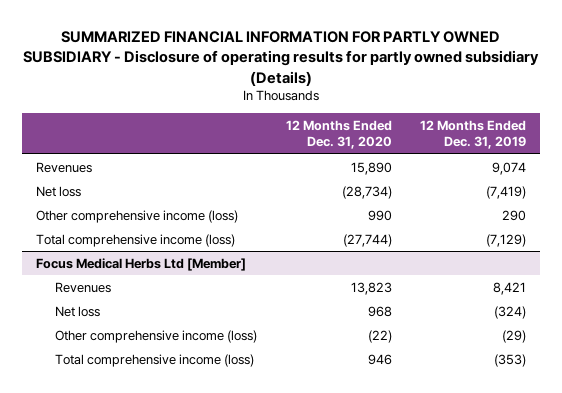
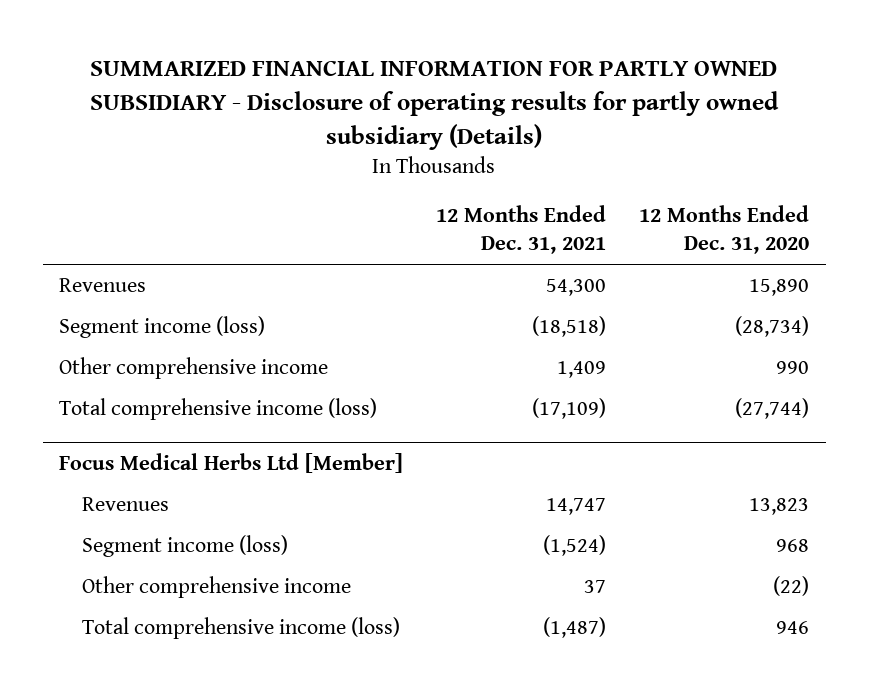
- | 12 Months Ended Dec. 31, 2020 | 12 Months Ended Dec. 31, 2019
+ | 12 Months Ended Dec. 31, 2021 | 12 Months Ended Dec. 31, 2020
- Net loss | (28,734) | (7,419)
- Other comprehensive income (loss) | 990 | 290
+ Segment income (loss) | (18,518) | (28,734)
+ Other comprehensive income | 1,409 | 990
@ Focus Medical Herbs Ltd [Member]
- Net loss | 968 | (324)
- Other comprehensive income (loss) | (22) | (29)
+ Segment income (loss) | (1,524) | 968
+ Other comprehensive income | 37 | (22)

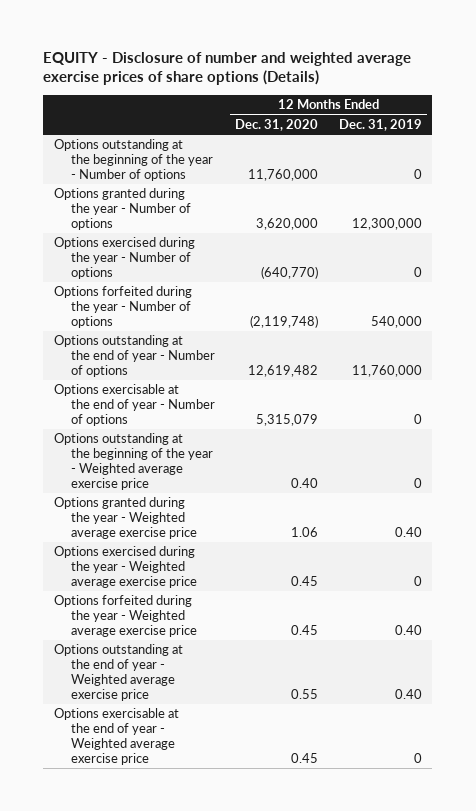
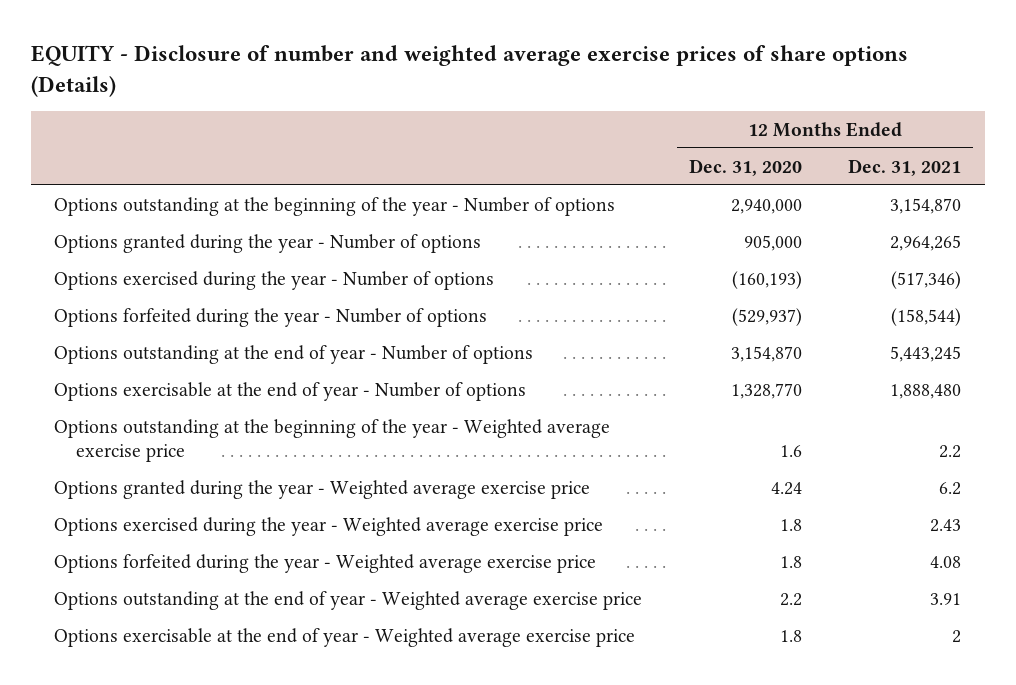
- | 12 Months Ended Dec. 31, 2020 | 12 Months Ended Dec. 31, 2019
+ | 12 Months Ended Dec. 31, 2020 | 12 Months Ended Dec. 31, 2021
- Options outstanding at the beginning of the year - Number of options | 11,760,000 | 0
- Options granted during the year - Number of options | 3,620,000 | 12,300,000
- Options exercised during the year - Number of options | (640,770) | 0
- Options forfeited during the year - Number of options | (2,119,748) | 540,000
- Options outstanding at the end of year - Number of options | 12,619,482 | 11,760,000
- Options exercisable at the end of year - Number of options | 5,315,079 | 0
- Options outstanding at the beginning of the year - Weighted average exercise price | 0.40 | 0
- Options granted during the year - Weighted average exercise price | 1.06 | 0.40
- Options exercised during the year - Weighted average exercise price | 0.45 | 0
- Options forfeited during the year - Weighted average exercise price | 0.45 | 0.40
- Options outstanding at the end of year - Weighted average exercise price | 0.55 | 0.40
- Options exercisable at the end of year - Weighted average exercise price | 0.45 | 0
+ Options outstanding at the beginning of the year - Number of options | 2,940,000 | 3,154,870
+ Options granted during the year - Number of options | 905,000 | 2,964,265
+ Options exercised during the year - Number of options | (160,193) | (517,346)
+ Options forfeited during the year - Number of options | (529,937) | (158,544)
+ Options outstanding at the end of year - Number of options | 3,154,870 | 5,443,245
+ Options exercisable at the end of year - Number of options | 1,328,770 | 1,888,480
+ Options outstanding at the beginning of the year - Weighted average exercise price | 1.6 | 2.2
+ Options granted during the year - Weighted average exercise price | 4.24 | 6.2
+ Options exercised during the year - Weighted average exercise price | 1.8 | 2.43
+ Options forfeited during the year - Weighted average exercise price | 1.8 | 4.08
+ Options outstanding at the end of year - Weighted average exercise price | 2.2 | 3.91
+ Options exercisable at the end of year - Weighted average exercise price | 1.8 | 2

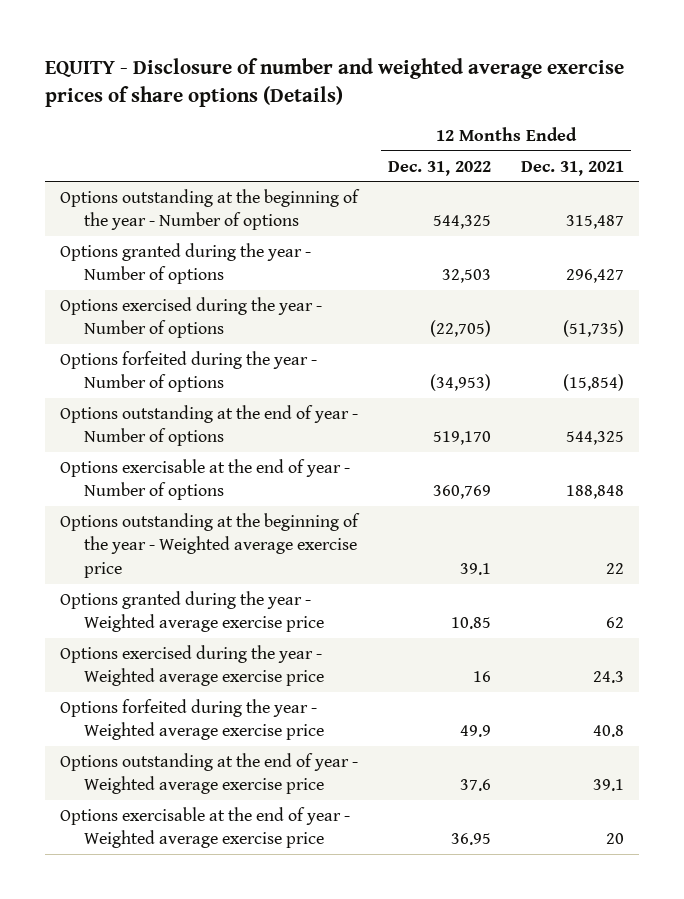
- | 12 Months Ended Dec. 31, 2020 | 12 Months Ended Dec. 31, 2021
+ | 12 Months Ended Dec. 31, 2022 | 12 Months Ended Dec. 31, 2021
- Options outstanding at the beginning of the year - Number of options | 2,940,000 | 3,154,870
- Options granted during the year - Number of options | 905,000 | 2,964,265
- Options exercised during the year - Number of options | (160,193) | (517,346)
- Options forfeited during the year - Number of options | (529,937) | (158,544)
- Options outstanding at the end of year - Number of options | 3,154,870 | 5,443,245
- Options exercisable at the end of year - Number of options | 1,328,770 | 1,888,480
- Options outstanding at the beginning of the year - Weighted average exercise price | 1.6 | 2.2
- Options granted during the year - Weighted average exercise price | 4.24 | 6.2
- Options exercised during the year - Weighted average exercise price | 1.8 | 2.43
- Options forfeited during the year - Weighted average exercise price | 1.8 | 4.08
- Options outstanding at the end of year - Weighted average exercise price | 2.2 | 3.91
- Options exercisable at the end of year - Weighted average exercise price | 1.8 | 2
+ Options outstanding at the beginning of the year - Number of options | 544,325 | 315,487
+ Options granted during the year - Number of options | 32,503 | 296,427
+ Options exercised during the year - Number of options | (22,705) | (51,735)
+ Options forfeited during the year - Number of options | (34,953) | (15,854)
+ Options outstanding at the end of year - Number of options | 519,170 | 544,325
+ Options exercisable at the end of year - Number of options | 360,769 | 188,848
+ Options outstanding at the beginning of the year - Weighted average exercise price | 39.1 | 22
+ Options granted during the year - Weighted average exercise price | 10.85 | 62
+ Options exercised during the year - Weighted average exercise price | 16 | 24.3
+ Options forfeited during the year - Weighted average exercise price | 49.9 | 40.8
+ Options outstanding at the end of year - Weighted average exercise price | 37.6 | 39.1
+ Options exercisable at the end of year - Weighted average exercise price | 36.95 | 20

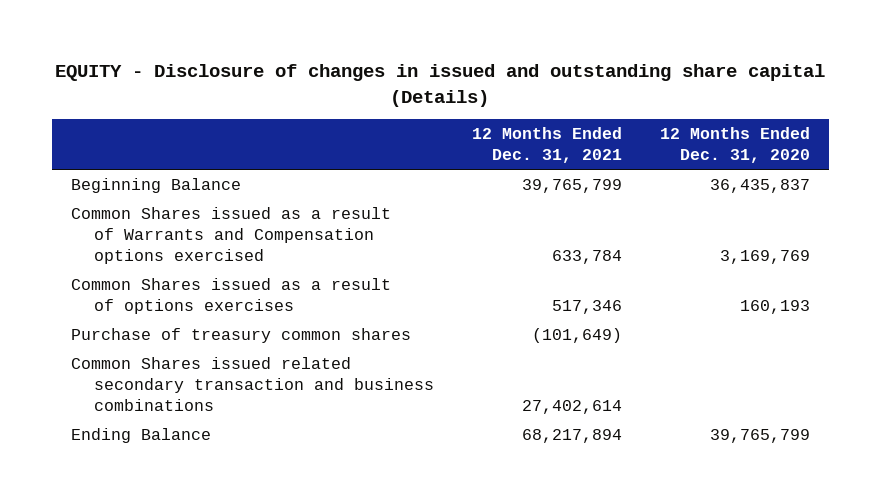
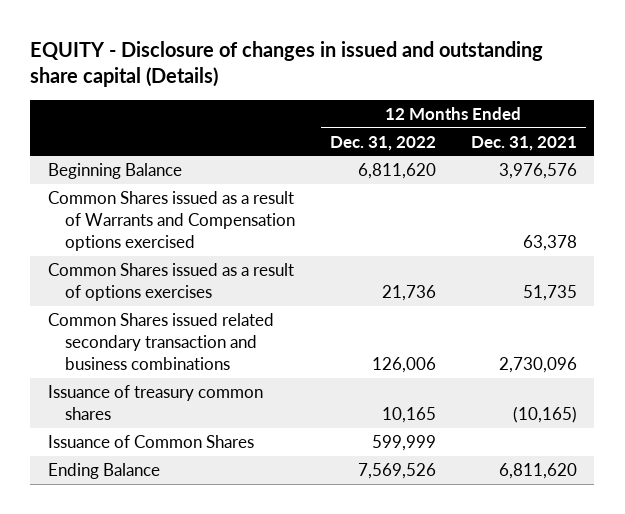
- | 12 Months Ended Dec. 31, 2021 | 12 Months Ended Dec. 31, 2020
+ | 12 Months Ended Dec. 31, 2022 | 12 Months Ended Dec. 31, 2021
- Beginning Balance | 39,765,799 | 36,435,837
- Common Shares issued as a result of Warrants and Compensation options exercised | 633,784 | 3,169,769
- Common Shares issued as a result of options exercises | 517,346 | 160,193
- Purchase of treasury common shares | (101,649) |
- Common Shares issued related secondary transaction and business combinations | 27,402,614 |
- Ending Balance | 68,217,894 | 39,765,799
+ Beginning Balance | 6,811,620 | 3,976,576
+ Common Shares issued as a result of Warrants and Compensation options exercised | | 63,378
+ Common Shares issued as a result of options exercises | 21,736 | 51,735
+ Common Shares issued related secondary transaction and business combinations | 126,006 | 2,730,096
+ Issuance of treasury common shares | 10,165 | (10,165)
+ Issuance of Common Shares | 599,999 |
+ Ending Balance | 7,569,526 | 6,811,620

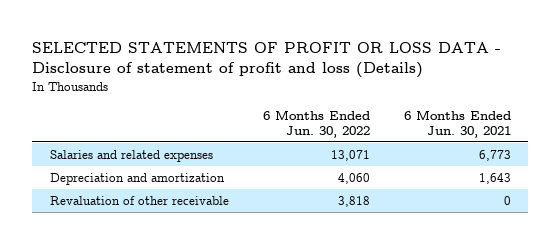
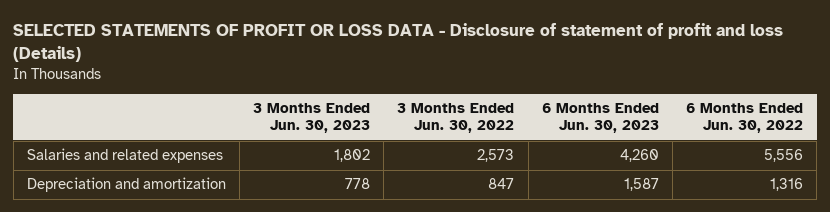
- | 6 Months Ended Jun. 30, 2022 | 6 Months Ended Jun. 30, 2021
+ | 3 Months Ended Jun. 30, 2023 | 3 Months Ended Jun. 30, 2022 | 6 Months Ended Jun. 30, 2023 | 6 Months Ended Jun. 30, 2022
- Salaries and related expenses | 13,071 | 6,773
- Depreciation and amortization | 4,060 | 1,643
- Revaluation of other receivable | 3,818 | 0
+ Salaries and related expenses | 1,802 | 2,573 | 4,260 | 5,556
+ Depreciation and amortization | 778 | 847 | 1,587 | 1,316

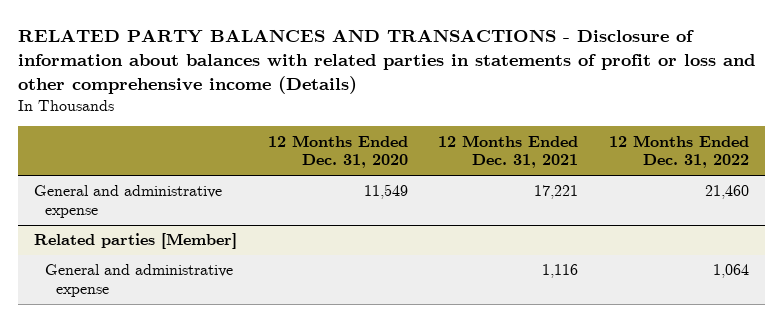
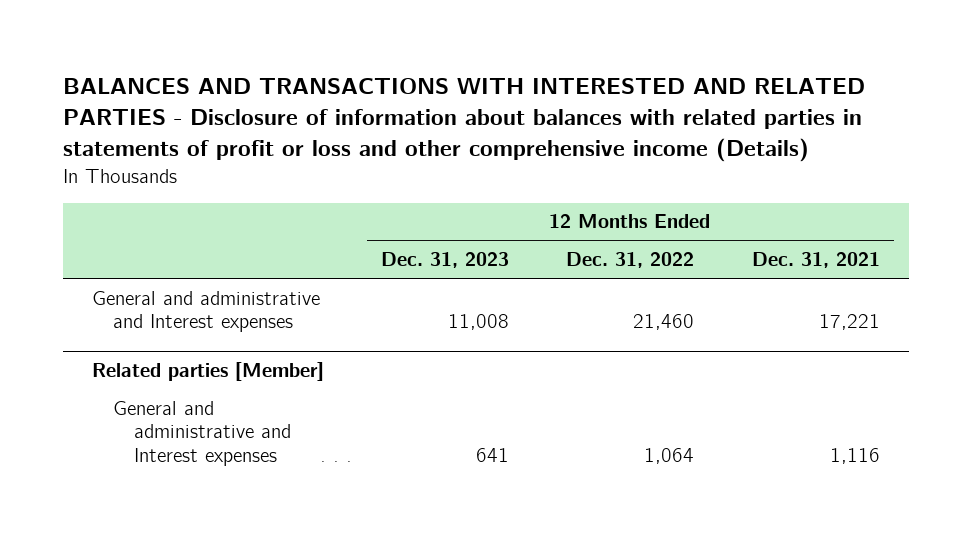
- RELATED PARTY BALANCES AND TRANSACTIONS - Disclosure of information about balances with related parties in statements of profit or loss and other comprehensive income (Details)
+ BALANCES AND TRANSACTIONS WITH INTERESTED AND RELATED PARTIES - Disclosure of information about balances with related parties in statements of profit or loss and other comprehensive income (Details)
- | 12 Months Ended Dec. 31, 2020 | 12 Months Ended Dec. 31, 2021 | 12 Months Ended Dec. 31, 2022
+ | 12 Months Ended Dec. 31, 2023 | 12 Months Ended Dec. 31, 2022 | 12 Months Ended Dec. 31, 2021
- General and administrative expense | 11,549 | 17,221 | 21,460
+ General and administrative and Interest expenses | 11,008 | 21,460 | 17,221
@ Related parties [Member]
- General and administrative expense | | 1,116 | 1,064
+ General and administrative and Interest expenses | 641 | 1,064 | 1,116

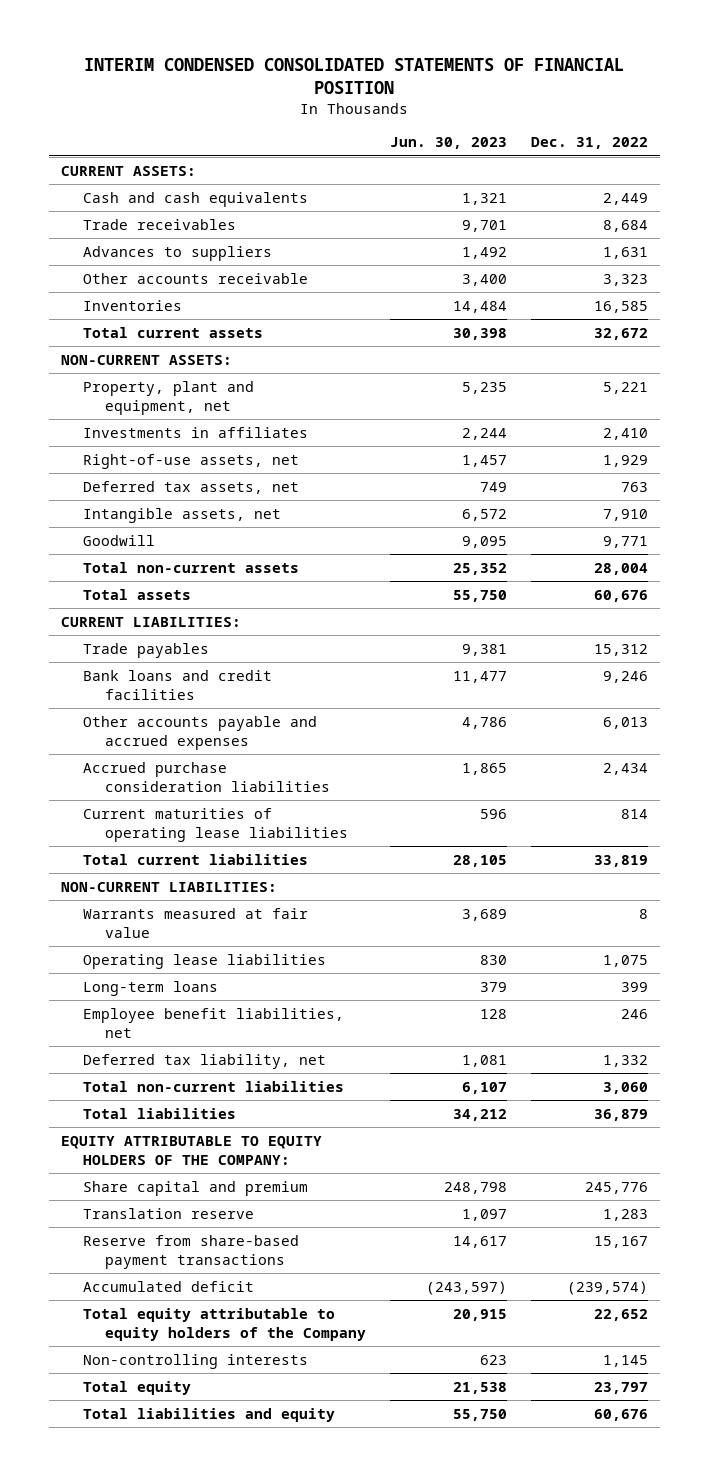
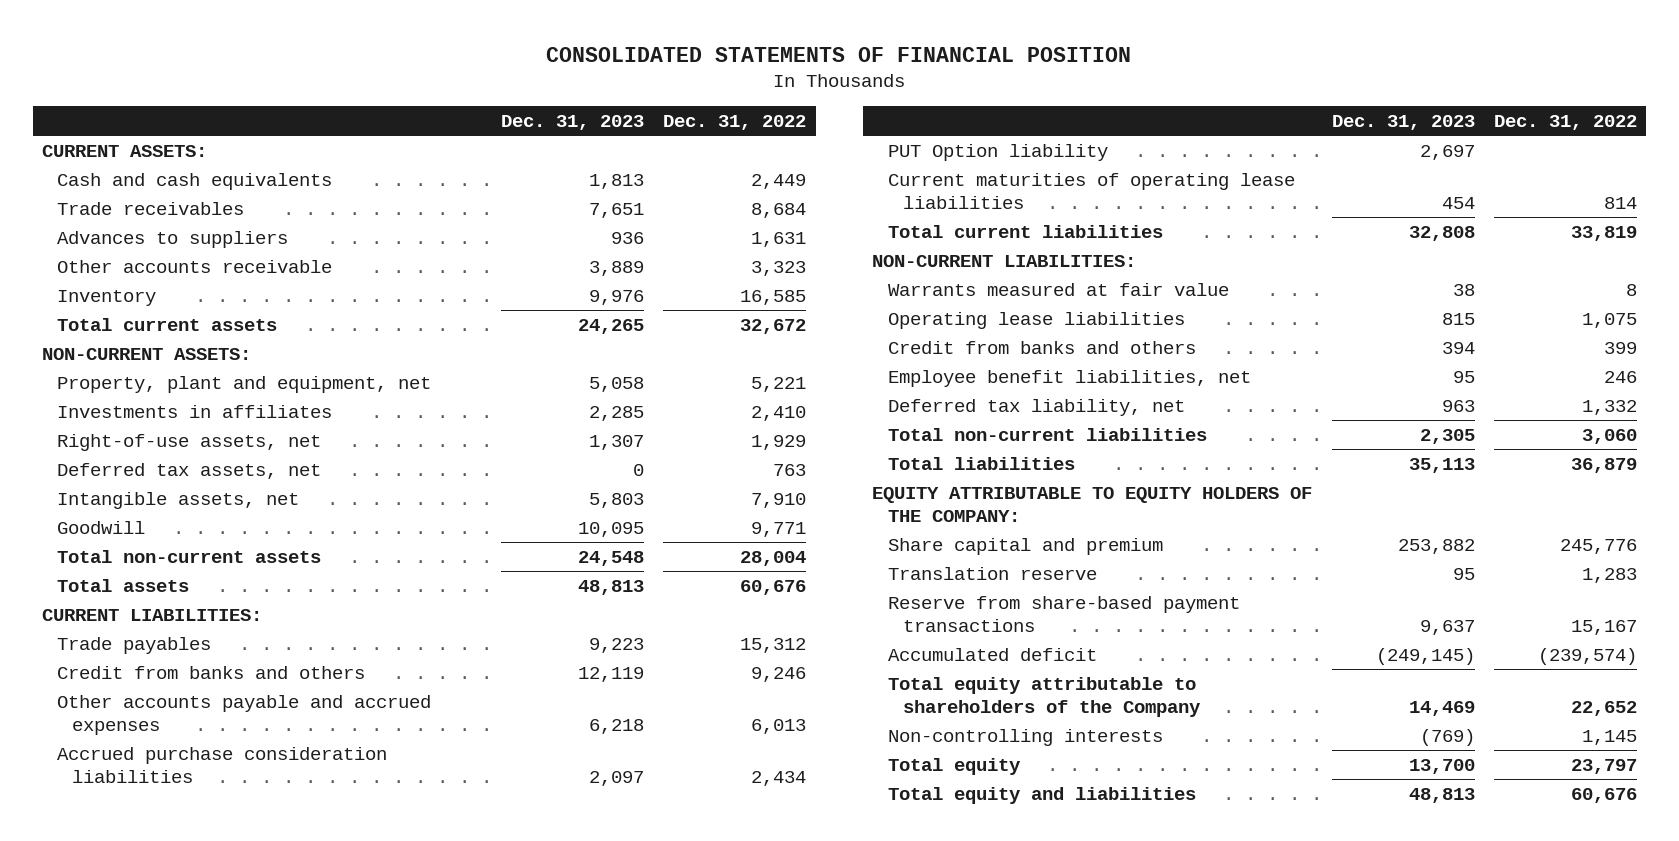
- INTERIM CONDENSED CONSOLIDATED STATEMENTS OF FINANCIAL POSITION
+ CONSOLIDATED STATEMENTS OF FINANCIAL POSITION
- | Jun. 30, 2023 | Dec. 31, 2022
+ | Dec. 31, 2023 | Dec. 31, 2022
- Inventories | 14,484 | 16,585
+ Inventory | 9,976 | 16,585
- Bank loans and credit facilities | 11,477 | 9,246
+ Credit from banks and others | 12,119 | 9,246
+ PUT Option liability | 2,697 |
- Long-term loans | 379 | 399
+ Credit from banks and others | 394 | 399
- Total equity attributable to equity holders of the Company | 20,915 | 22,652
+ Total equity attributable to shareholders of the Company | 14,469 | 22,652
- Total liabilities and equity | 55,750 | 60,676
+ Total equity and liabilities | 48,813 | 60,676

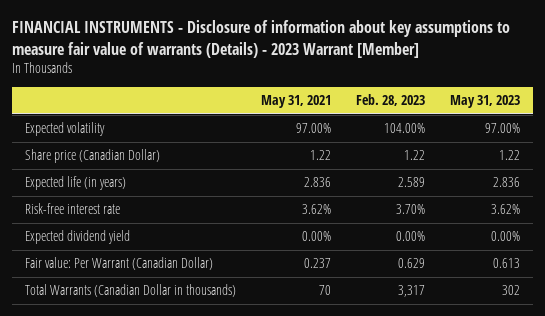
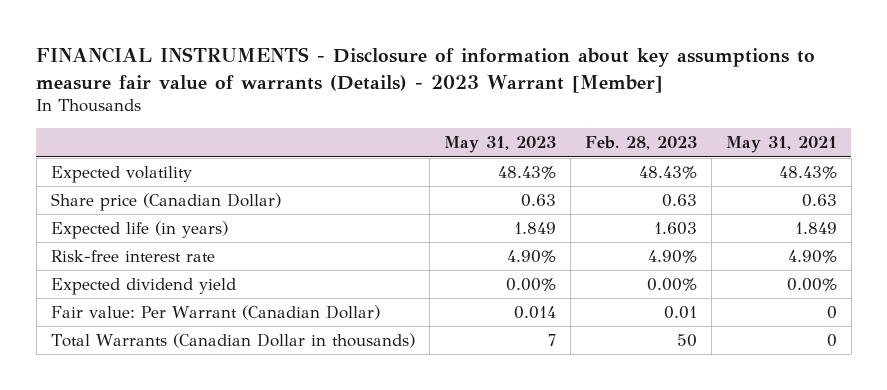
- | May 31, 2021 | Feb. 28, 2023 | May 31, 2023
+ | May 31, 2023 | Feb. 28, 2023 | May 31, 2021
- Expected volatility | 97.00% | 104.00% | 97.00%
- Share price (Canadian Dollar) | 1.22 | 1.22 | 1.22
- Expected life (in years) | 2.836 | 2.589 | 2.836
- Risk-free interest rate | 3.62% | 3.70% | 3.62%
+ Expected volatility | 48.43% | 48.43% | 48.43%
+ Share price (Canadian Dollar) | 0.63 | 0.63 | 0.63
+ Expected life (in years) | 1.849 | 1.603 | 1.849
+ Risk-free interest rate | 4.90% | 4.90% | 4.90%
- Fair value: Per Warrant (Canadian Dollar) | 0.237 | 0.629 | 0.613
- Total Warrants (Canadian Dollar in thousands) | 70 | 3,317 | 302
+ Fair value: Per Warrant (Canadian Dollar) | 0.014 | 0.01 | 0
+ Total Warrants (Canadian Dollar in thousands) | 7 | 50 | 0

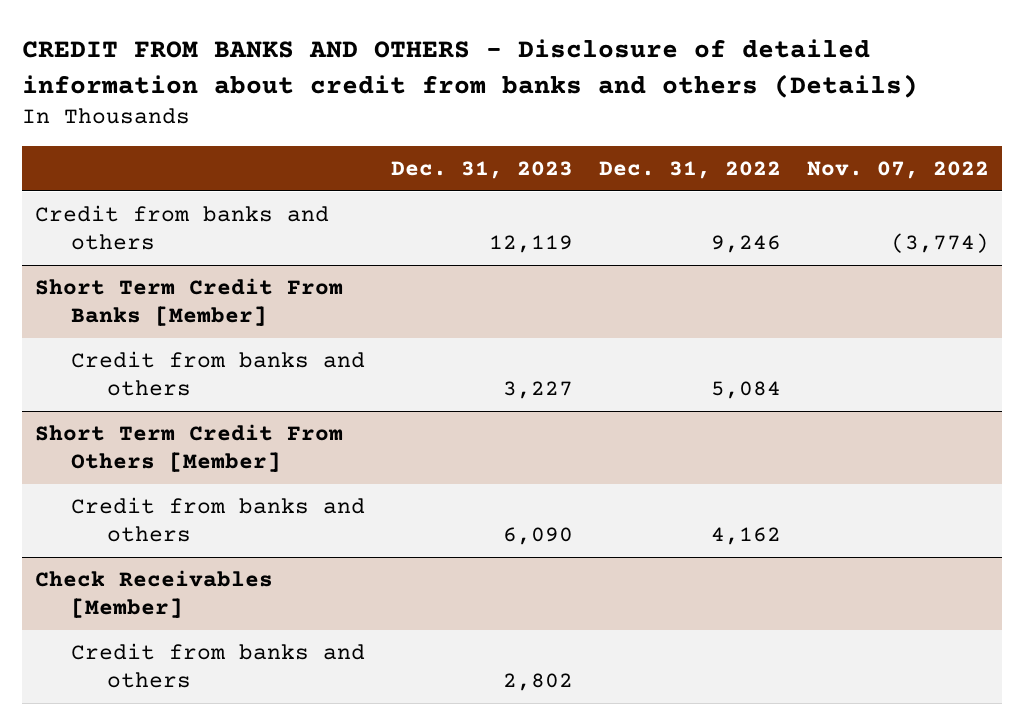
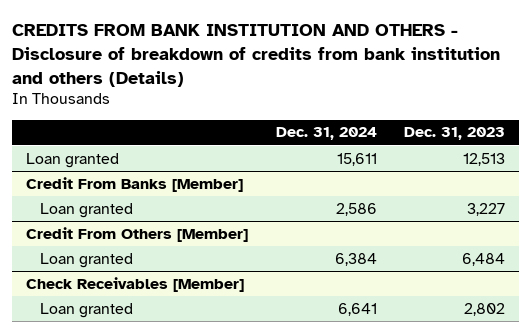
- CREDIT FROM BANKS AND OTHERS - Disclosure of detailed information about credit from banks and others (Details)
+ CREDITS FROM BANK INSTITUTION AND OTHERS - Disclosure of breakdown of credits from bank institution and others (Details)
- | Dec. 31, 2023 | Dec. 31, 2022 | Nov. 07, 2022
+ | Dec. 31, 2024 | Dec. 31, 2023
- Credit from banks and others | 12,119 | 9,246 | (3,774)
- Short Term Credit From Banks [Member]
- Credit from banks and others | 3,227 | 5,084 |
- Short Term Credit From Others [Member]
- Credit from banks and others | 6,090 | 4,162 |
+ Loan granted | 15,611 | 12,513
+ Credit From Banks [Member]
+ Loan granted | 2,586 | 3,227
+ Credit From Others [Member]
+ Loan granted | 6,384 | 6,484
@ Check Receivables [Member]
- Credit from banks and others | 2,802 | |
+ Loan granted | 6,641 | 2,802

